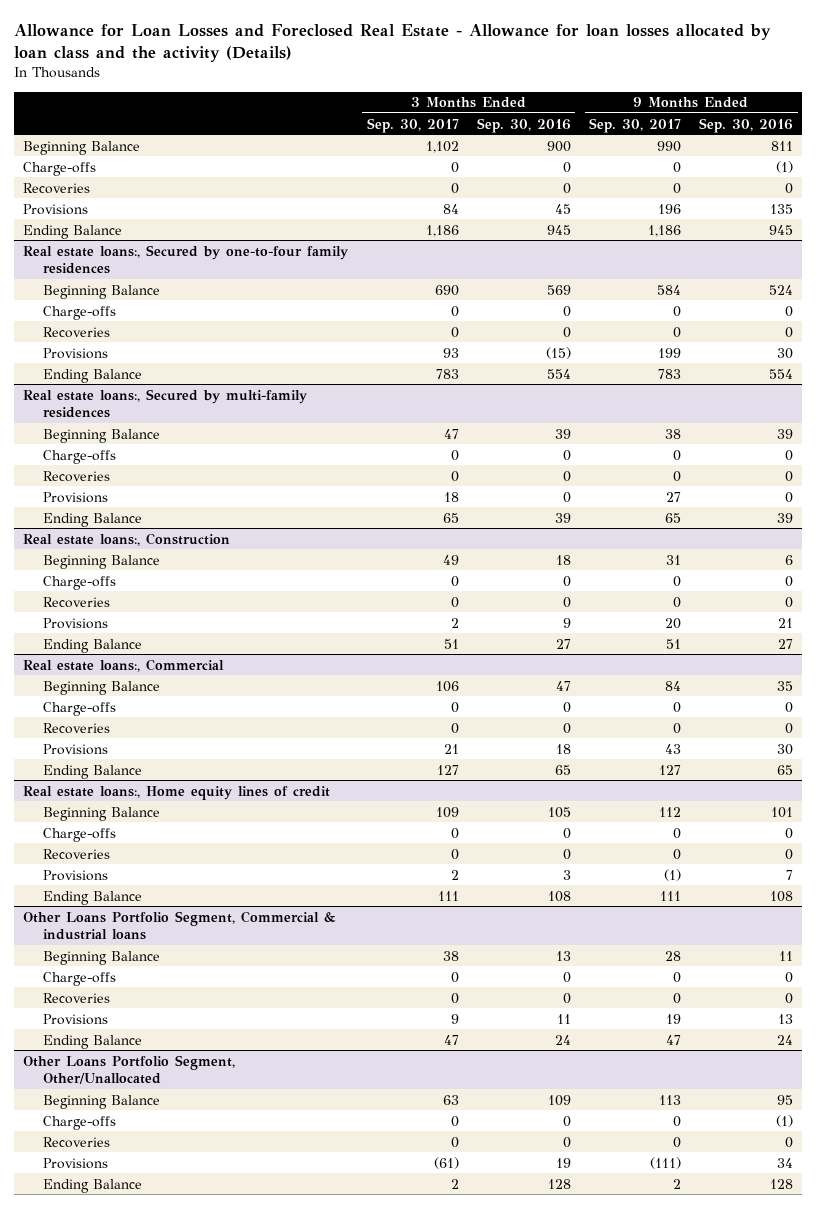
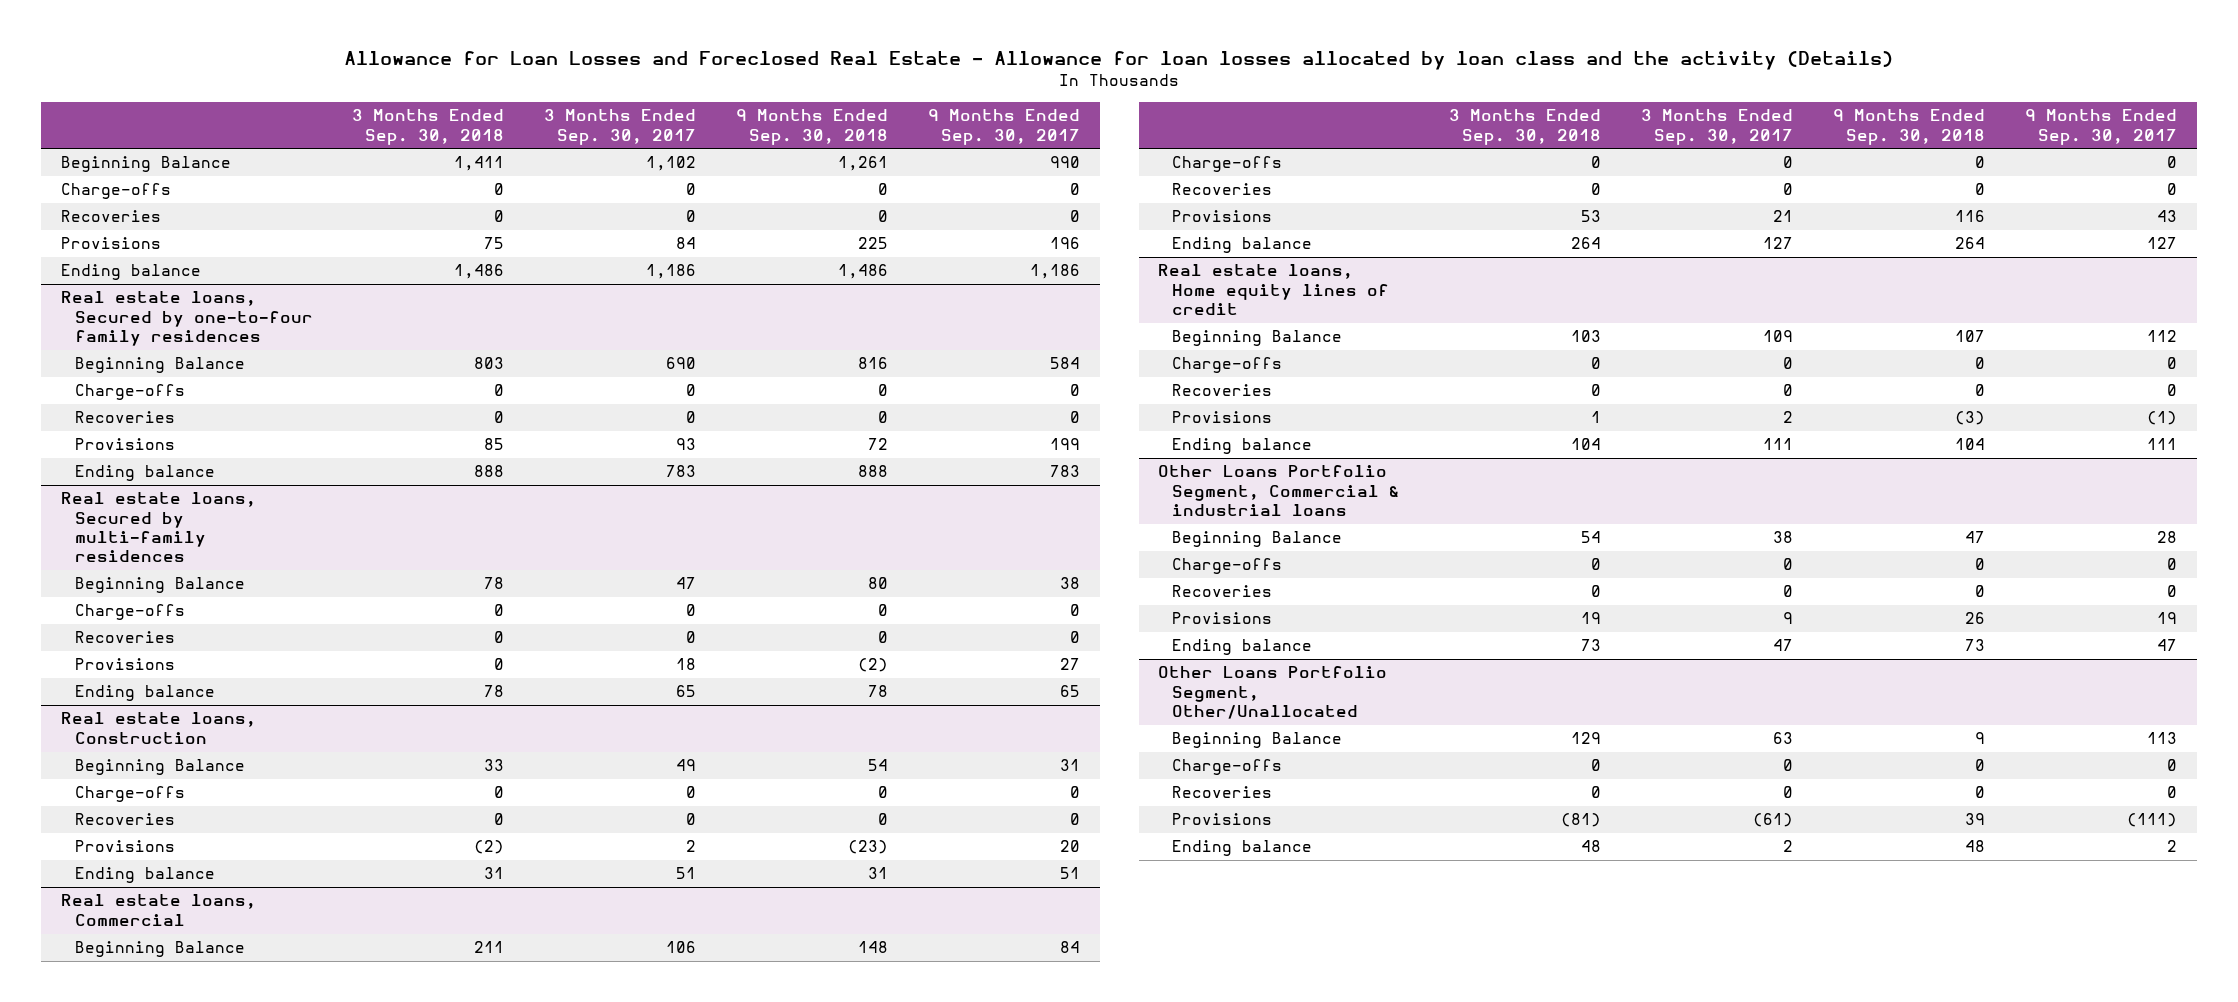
- | 3 Months Ended Sep. 30, 2017 | 3 Months Ended Sep. 30, 2016 | 9 Months Ended Sep. 30, 2017 | 9 Months Ended Sep. 30, 2016
+ | 3 Months Ended Sep. 30, 2018 | 3 Months Ended Sep. 30, 2017 | 9 Months Ended Sep. 30, 2018 | 9 Months Ended Sep. 30, 2017
- Ending Balance | 1,186 | 945 | 1,186 | 945
- Real estate loans:, Secured by one-to-four family residences
+ Ending balance | 1,486 | 1,186 | 1,486 | 1,186
+ Real estate loans, Secured by one-to-four family residences
- Ending Balance | 783 | 554 | 783 | 554
- Real estate loans:, Secured by multi-family residences
+ Ending balance | 888 | 783 | 888 | 783
+ Real estate loans, Secured by multi-family residences
- Ending Balance | 65 | 39 | 65 | 39
- Real estate loans:, Construction
+ Ending balance | 78 | 65 | 78 | 65
+ Real estate loans, Construction
- Ending Balance | 51 | 27 | 51 | 27
- Real estate loans:, Commercial
+ Ending balance | 31 | 51 | 31 | 51
+ Real estate loans, Commercial
- Ending Balance | 127 | 65 | 127 | 65
- Real estate loans:, Home equity lines of credit
+ Ending balance | 264 | 127 | 264 | 127
+ Real estate loans, Home equity lines of credit
- Ending Balance | 111 | 108 | 111 | 108
+ Ending balance | 104 | 111 | 104 | 111
@ Other Loans Portfolio Segment, Commercial & industrial loans
- Ending Balance | 47 | 24 | 47 | 24
+ Ending balance | 73 | 47 | 73 | 47
@ Other Loans Portfolio Segment, Other/Unallocated
- Ending Balance | 2 | 128 | 2 | 128
+ Ending balance | 48 | 2 | 48 | 2

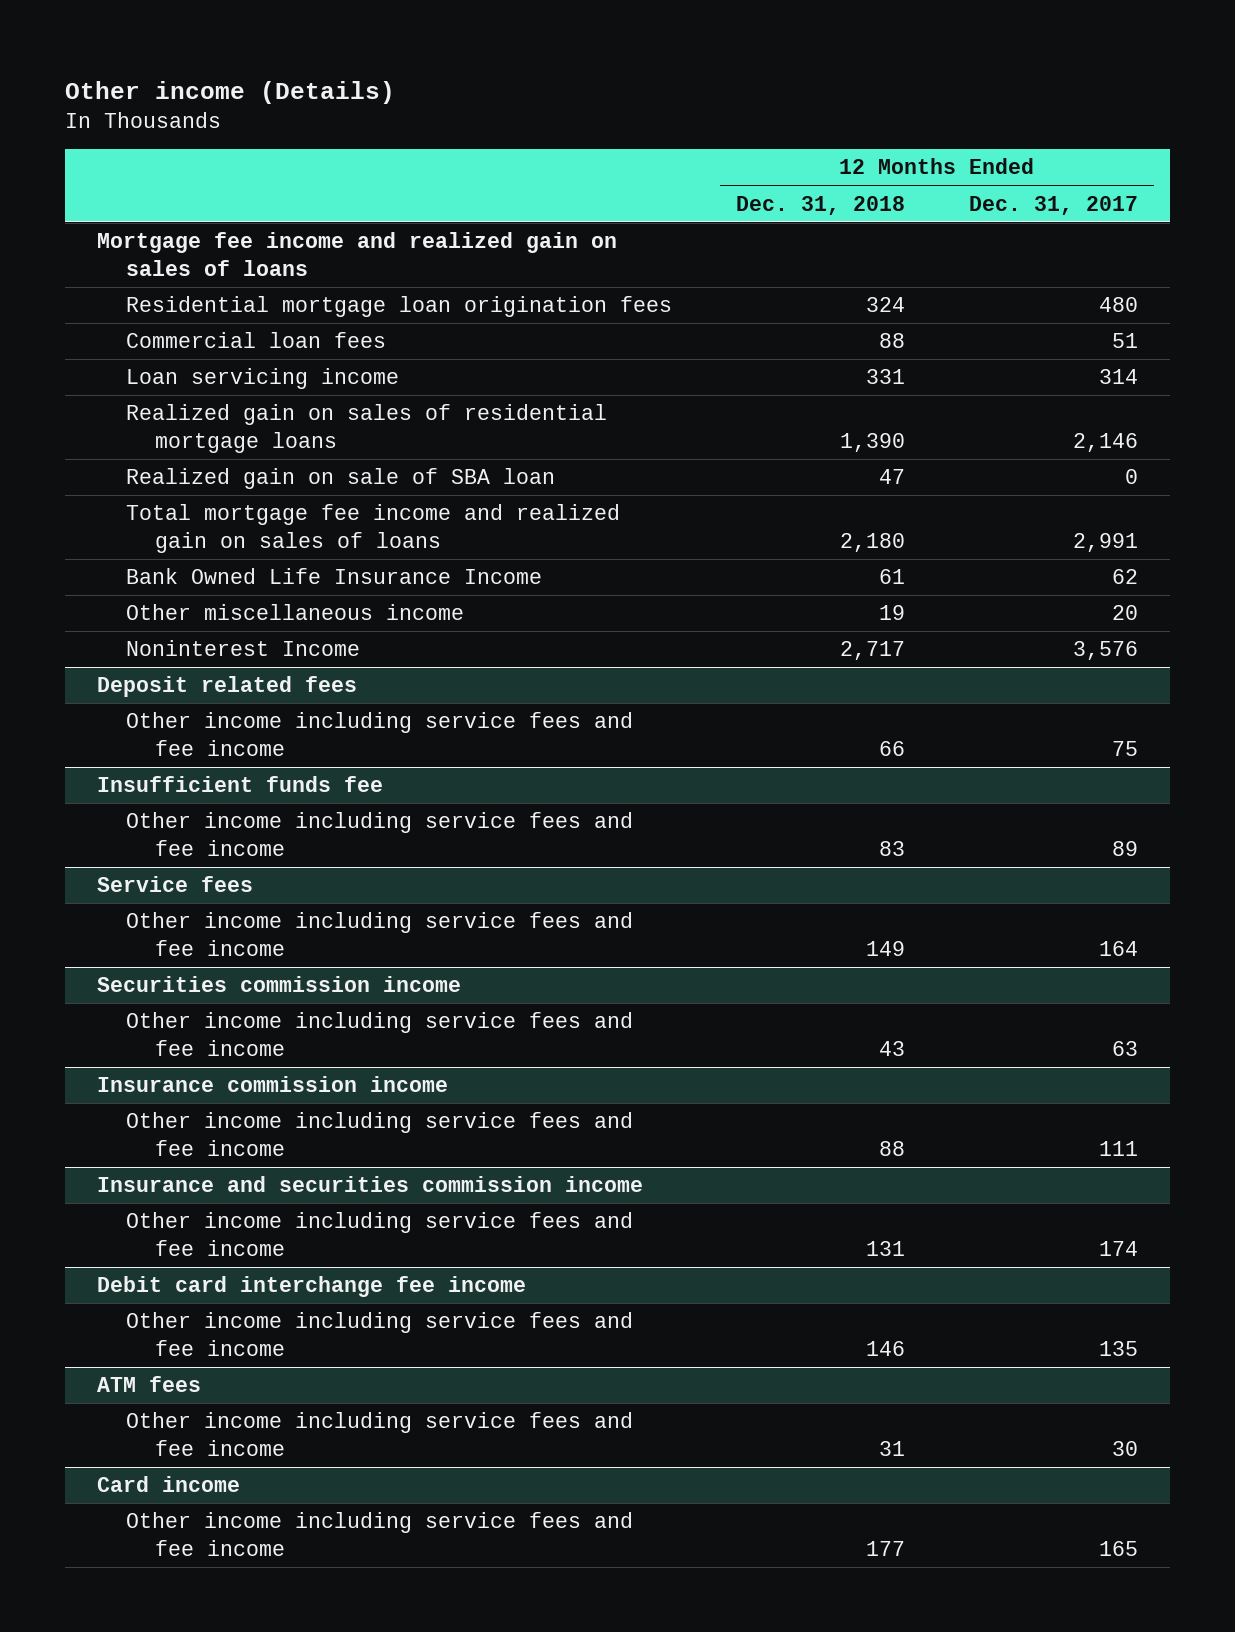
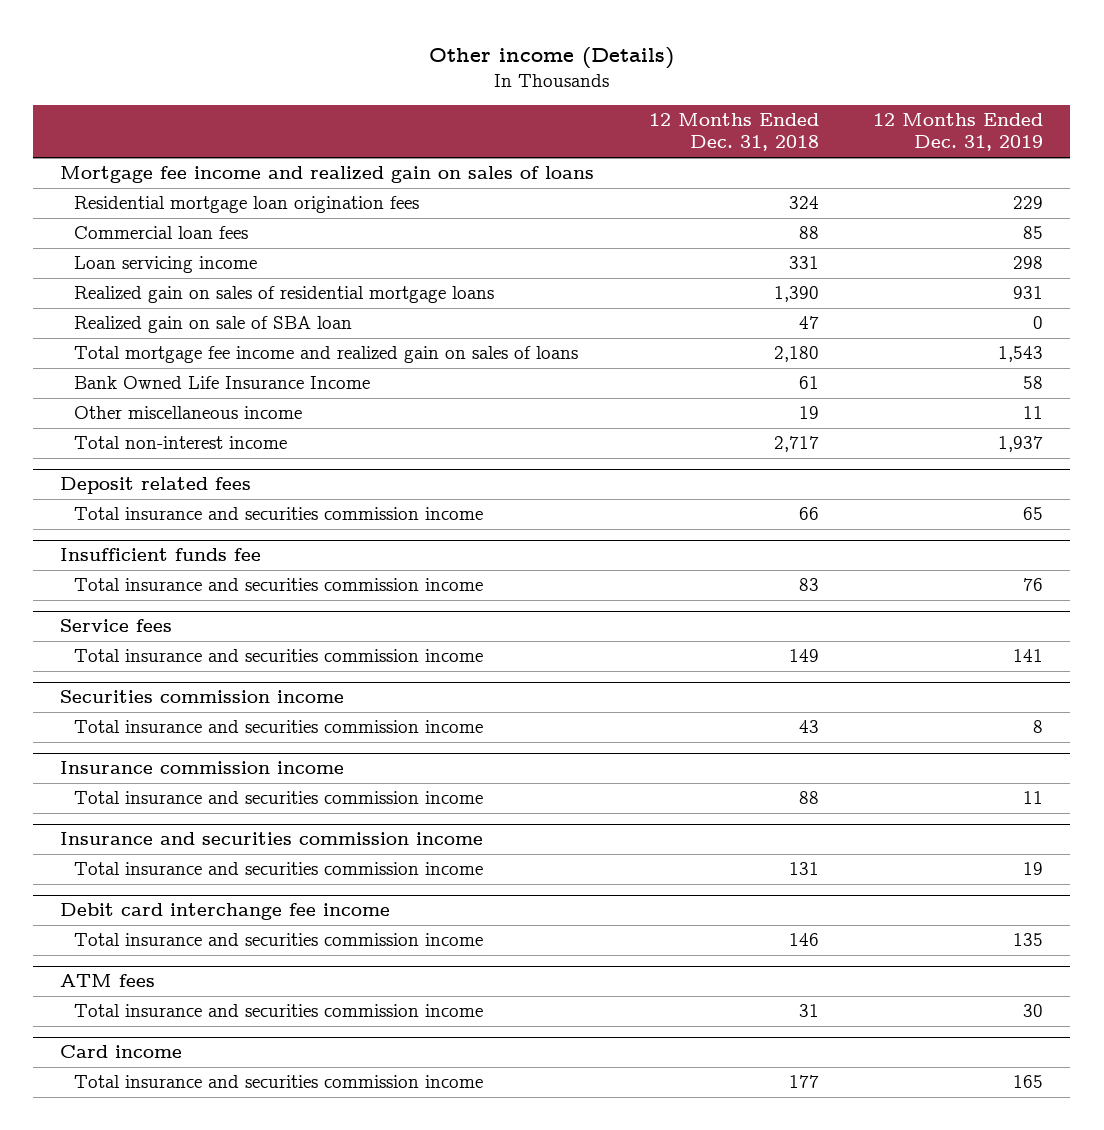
- | 12 Months Ended Dec. 31, 2018 | 12 Months Ended Dec. 31, 2017
+ | 12 Months Ended Dec. 31, 2018 | 12 Months Ended Dec. 31, 2019
- Noninterest Income | 2,717 | 3,576
+ Total non-interest income | 2,717 | 1,937
@ Deposit related fees
- Other income including service fees and fee income | 66 | 75
+ Total insurance and securities commission income | 66 | 65
@ Insufficient funds fee
- Other income including service fees and fee income | 83 | 89
+ Total insurance and securities commission income | 83 | 76
@ Service fees
- Other income including service fees and fee income | 149 | 164
+ Total insurance and securities commission income | 149 | 141
@ Securities commission income
- Other income including service fees and fee income | 43 | 63
+ Total insurance and securities commission income | 43 | 8
@ Insurance commission income
- Other income including service fees and fee income | 88 | 111
+ Total insurance and securities commission income | 88 | 11
@ Insurance and securities commission income
- Other income including service fees and fee income | 131 | 174
+ Total insurance and securities commission income | 131 | 19
@ Debit card interchange fee income
- Other income including service fees and fee income | 146 | 135
+ Total insurance and securities commission income | 146 | 135
@ ATM fees
- Other income including service fees and fee income | 31 | 30
+ Total insurance and securities commission income | 31 | 30
@ Card income
- Other income including service fees and fee income | 177 | 165
+ Total insurance and securities commission income | 177 | 165

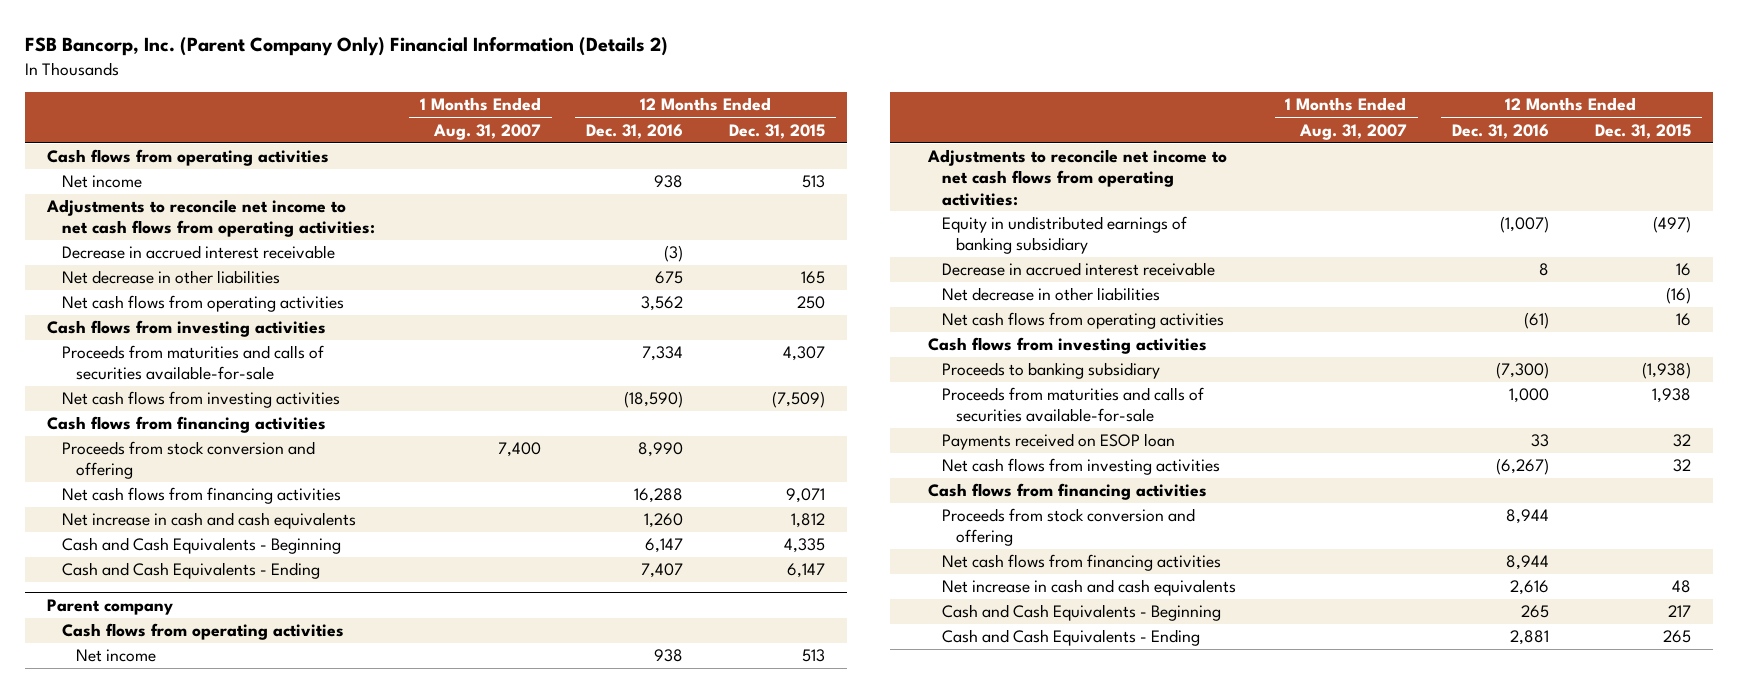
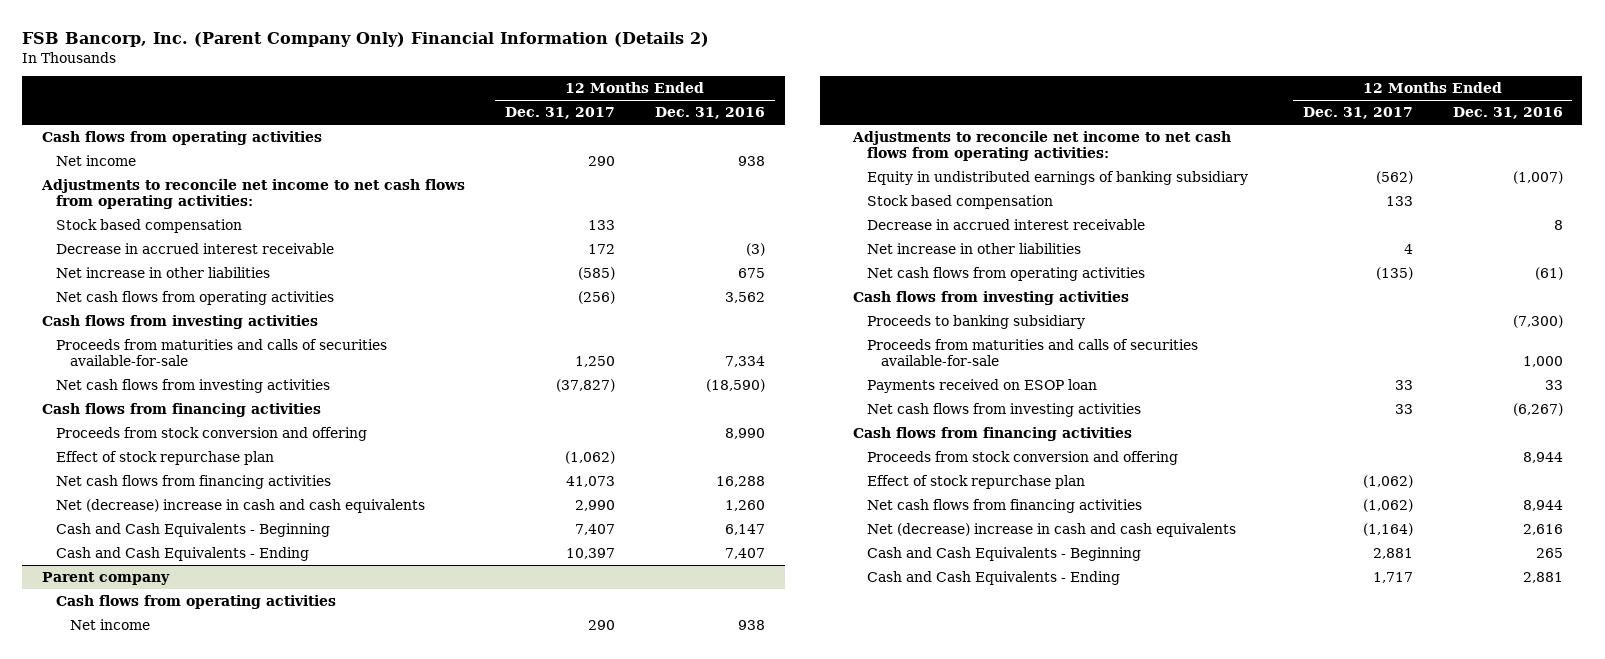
- | 1 Months Ended Aug. 31, 2007 | 12 Months Ended Dec. 31, 2016 | 12 Months Ended Dec. 31, 2015
+ | 12 Months Ended Dec. 31, 2017 | 12 Months Ended Dec. 31, 2016
+ Stock based compensation | 133 |
- Net decrease in other liabilities | | 675 | 165
+ Net increase in other liabilities | (585) | 675
+ Effect of stock repurchase plan | (1,062) |
- Net increase in cash and cash equivalents | | 1,260 | 1,812
+ Net (decrease) increase in cash and cash equivalents | 2,990 | 1,260
@ Parent company
+ Stock based compensation | 133 |
- Net decrease in other liabilities | | | (16)
+ Net increase in other liabilities | 4 |
+ Effect of stock repurchase plan | (1,062) |
- Net increase in cash and cash equivalents | | 2,616 | 48
+ Net (decrease) increase in cash and cash equivalents | (1,164) | 2,616

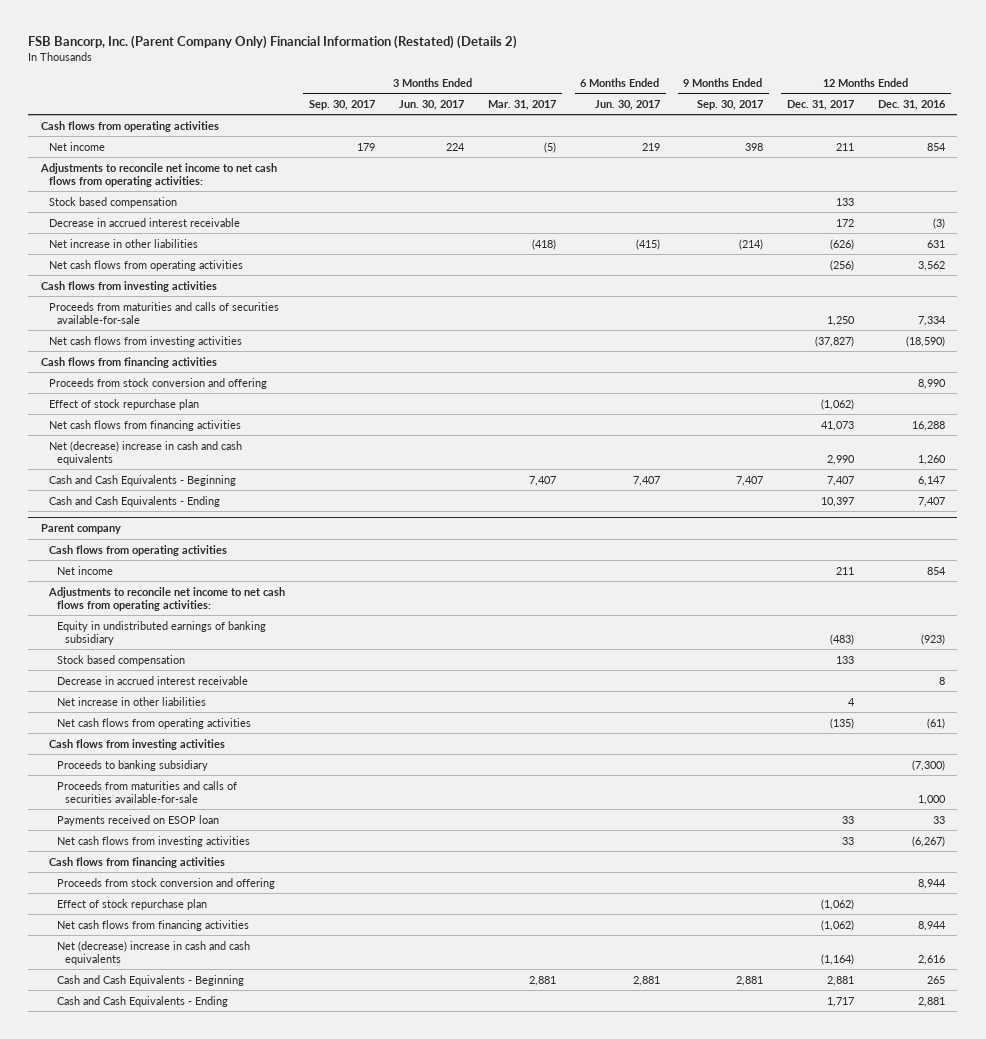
- FSB Bancorp, Inc. (Parent Company Only) Financial Information (Details 2)
+ FSB Bancorp, Inc. (Parent Company Only) Financial Information (Restated) (Details 2)
- | 12 Months Ended Dec. 31, 2017 | 12 Months Ended Dec. 31, 2016
+ | 3 Months Ended Sep. 30, 2017 | 3 Months Ended Jun. 30, 2017 | 3 Months Ended Mar. 31, 2017 | 6 Months Ended Jun. 30, 2017 | 9 Months Ended Sep. 30, 2017 | 12 Months Ended Dec. 31, 2017 | 12 Months Ended Dec. 31, 2016
- Net income | 290 | 938
+ Net income | 179 | 224 | (5) | 219 | 398 | 211 | 854
- Net increase in other liabilities | (585) | 675
+ Net increase in other liabilities | | | (418) | (415) | (214) | (626) | 631
@ Parent company
- Net income | 290 | 938
+ Net income | | | | | | 211 | 854
- Equity in undistributed earnings of banking subsidiary | (562) | (1,007)
+ Equity in undistributed earnings of banking subsidiary | | | | | | (483) | (923)

